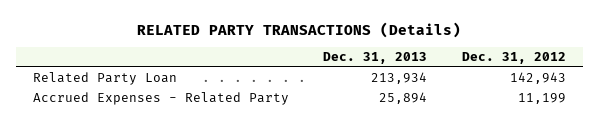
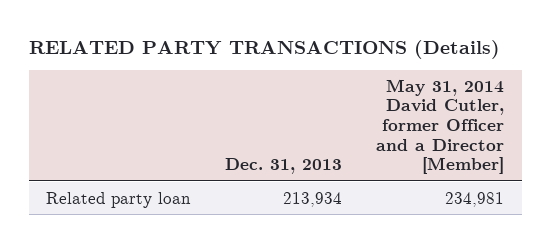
- | Dec. 31, 2013 | Dec. 31, 2012
+ | Dec. 31, 2013 | May 31, 2014 David Cutler, former Officer and a Director [Member]
- Related Party Loan | 213,934 | 142,943
- Accrued Expenses - Related Party | 25,894 | 11,199
+ Related party loan | 213,934 | 234,981

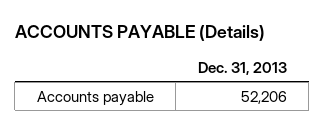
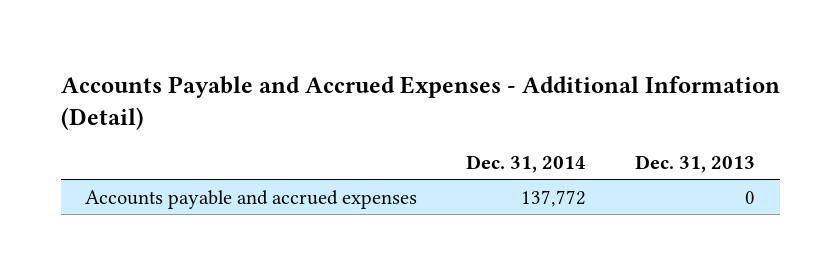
- ACCOUNTS PAYABLE (Details)
+ Accounts Payable and Accrued Expenses - Additional Information (Detail)
- | Dec. 31, 2013
+ | Dec. 31, 2014 | Dec. 31, 2013
- Accounts payable | 52,206
+ Accounts payable and accrued expenses | 137,772 | 0

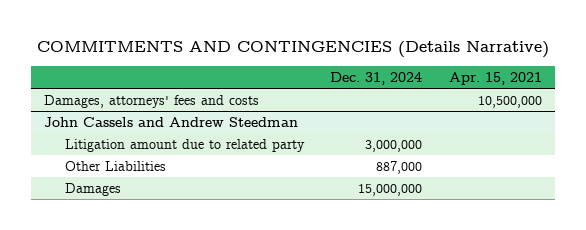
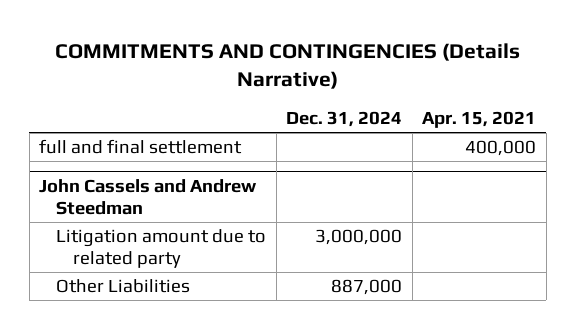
- Damages, attorneys' fees and costs | | 10,500,000
+ full and final settlement | | 400,000
@ John Cassels and Andrew Steedman
- Damages | 15,000,000 |

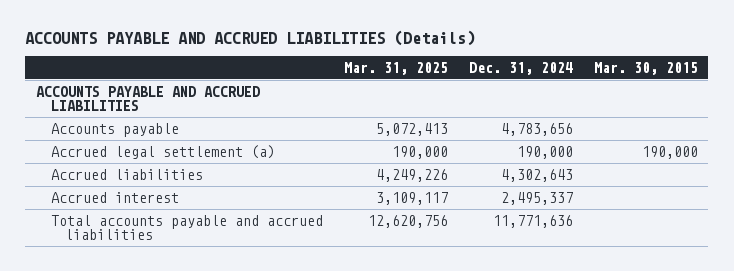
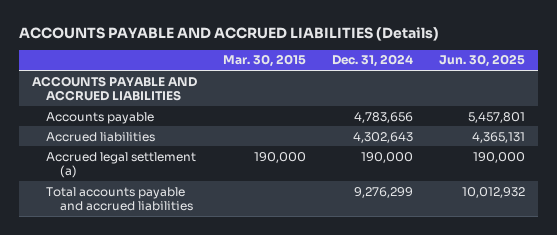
- | Mar. 31, 2025 | Dec. 31, 2024 | Mar. 30, 2015
+ | Mar. 30, 2015 | Dec. 31, 2024 | Jun. 30, 2025
- Accrued interest | 3,109,117 | 2,495,337 |
- Total accounts payable and accrued liabilities | 12,620,756 | 11,771,636 |
moved down: Accrued legal settlement (a) | 190,000 | 190,000 | 190,000
+ Total accounts payable and accrued liabilities | | 9,276,299 | 10,012,932

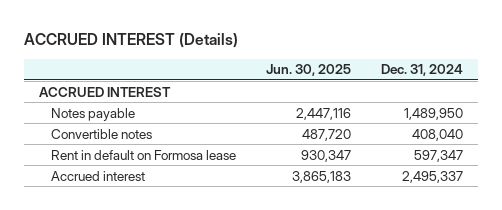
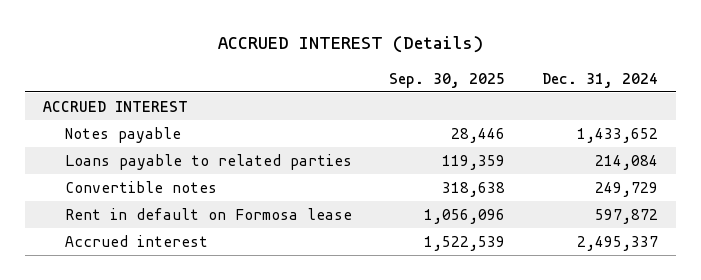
- | Jun. 30, 2025 | Dec. 31, 2024
+ | Sep. 30, 2025 | Dec. 31, 2024
- Notes payable | 2,447,116 | 1,489,950
- Convertible notes | 487,720 | 408,040
- Rent in default on Formosa lease | 930,347 | 597,347
+ Notes payable | 28,446 | 1,433,652
+ Loans payable to related parties | 119,359 | 214,084
+ Convertible notes | 318,638 | 249,729
+ Rent in default on Formosa lease | 1,056,096 | 597,872

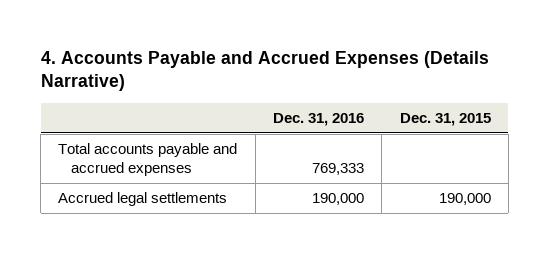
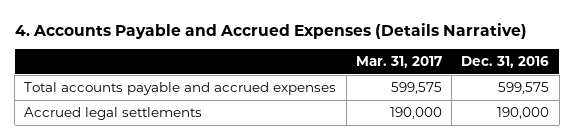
- | Dec. 31, 2016 | Dec. 31, 2015
+ | Mar. 31, 2017 | Dec. 31, 2016
- Total accounts payable and accrued expenses | 769,333 |
+ Total accounts payable and accrued expenses | 599,575 | 599,575

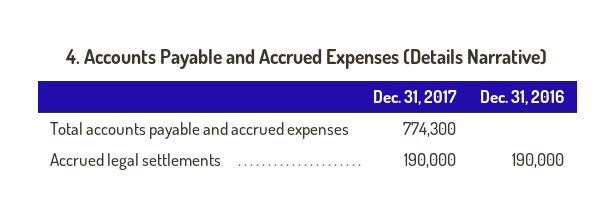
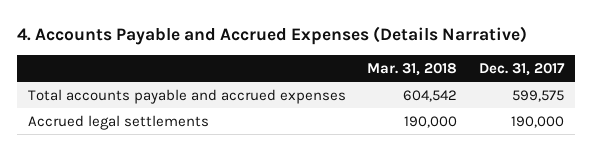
- | Dec. 31, 2017 | Dec. 31, 2016
+ | Mar. 31, 2018 | Dec. 31, 2017
- Total accounts payable and accrued expenses | 774,300 |
+ Total accounts payable and accrued expenses | 604,542 | 599,575

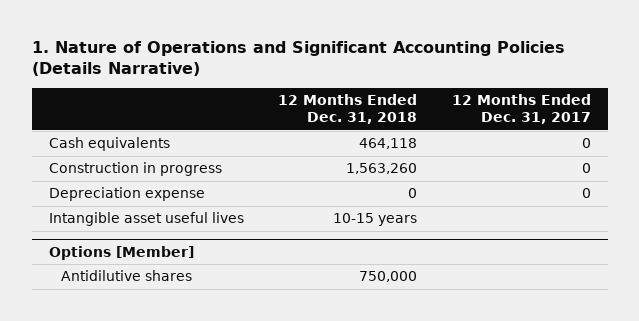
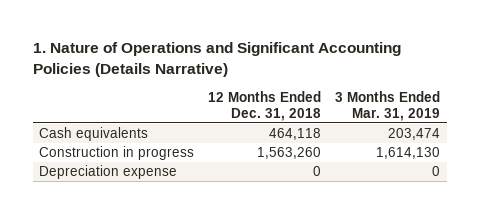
- | 12 Months Ended Dec. 31, 2018 | 12 Months Ended Dec. 31, 2017
+ | 12 Months Ended Dec. 31, 2018 | 3 Months Ended Mar. 31, 2019
- Intangible asset useful lives | 10-15 years |
- Options [Member]
- Antidilutive shares | 750,000 |

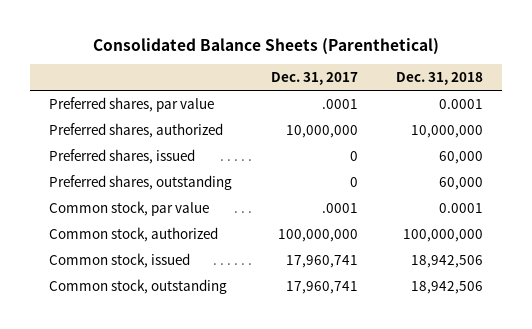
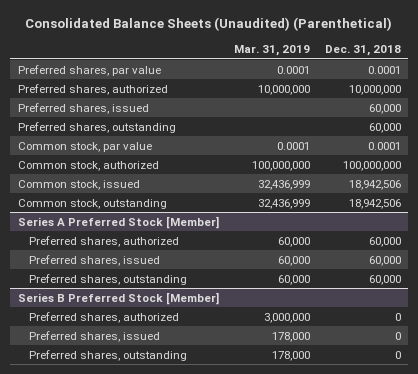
- Consolidated Balance Sheets (Parenthetical)
+ Consolidated Balance Sheets (Unaudited) (Parenthetical)
- | Dec. 31, 2017 | Dec. 31, 2018
+ | Mar. 31, 2019 | Dec. 31, 2018
+ Series A Preferred Stock [Member]
+ Preferred shares, authorized | 60,000 | 60,000
+ Preferred shares, issued | 60,000 | 60,000
+ Preferred shares, outstanding | 60,000 | 60,000
+ Series B Preferred Stock [Member]
+ Preferred shares, authorized | 3,000,000 | 0
+ Preferred shares, issued | 178,000 | 0
+ Preferred shares, outstanding | 178,000 | 0

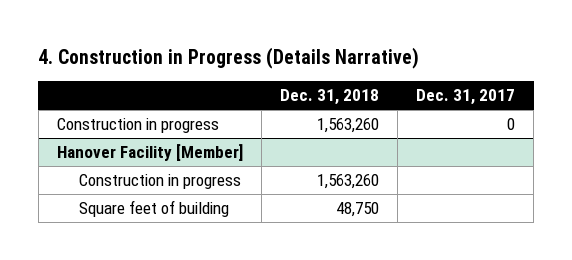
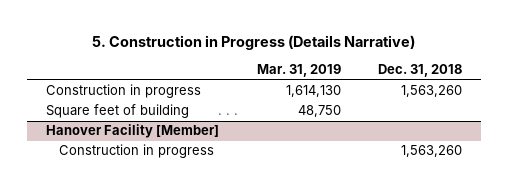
- 4. Construction in Progress (Details Narrative)
+ 5. Construction in Progress (Details Narrative)
- | Dec. 31, 2018 | Dec. 31, 2017
+ | Mar. 31, 2019 | Dec. 31, 2018
+ Square feet of building | 48,750 |
@ Hanover Facility [Member]
- Square feet of building | 48,750 |

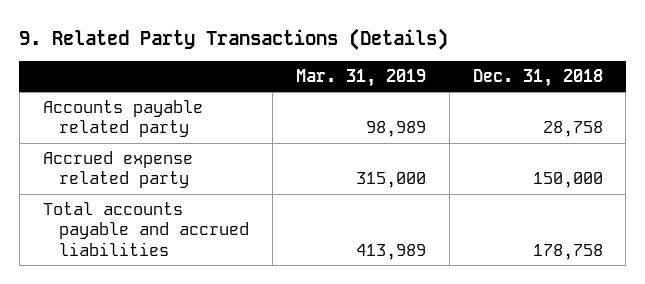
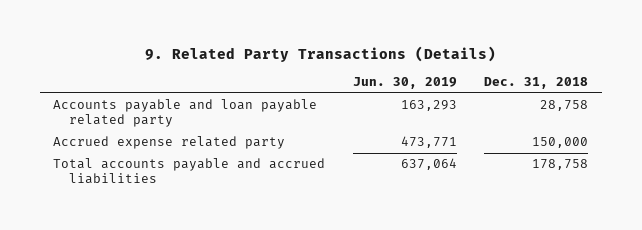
- | Mar. 31, 2019 | Dec. 31, 2018
+ | Jun. 30, 2019 | Dec. 31, 2018
- Accounts payable related party | 98,989 | 28,758
+ Accounts payable and loan payable related party | 163,293 | 28,758

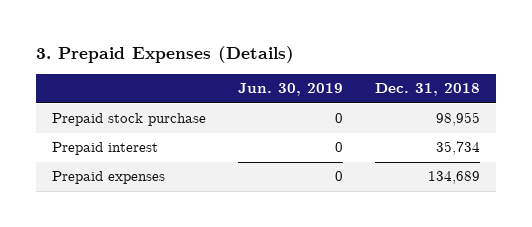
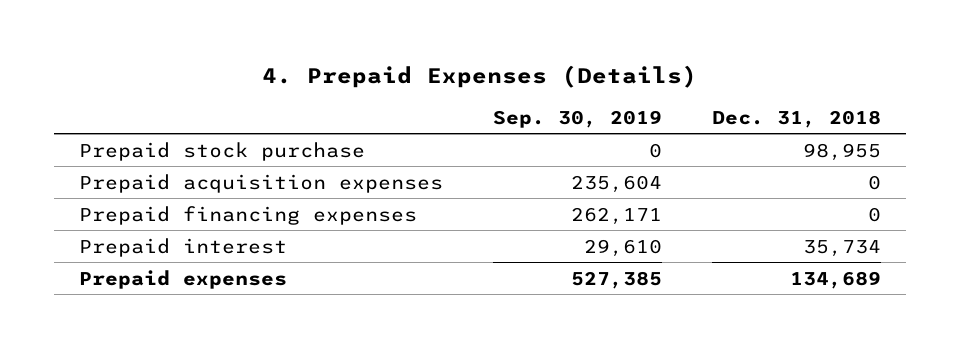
- 3. Prepaid Expenses (Details)
+ 4. Prepaid Expenses (Details)
- | Jun. 30, 2019 | Dec. 31, 2018
+ | Sep. 30, 2019 | Dec. 31, 2018
+ Prepaid acquisition expenses | 235,604 | 0
+ Prepaid financing expenses | 262,171 | 0

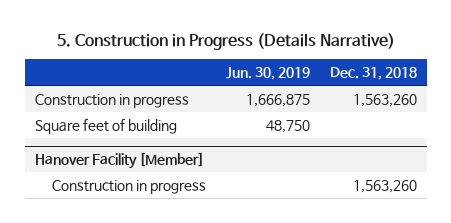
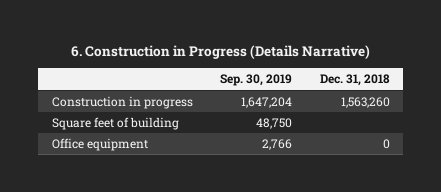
- 5. Construction in Progress (Details Narrative)
+ 6. Construction in Progress (Details Narrative)
- | Jun. 30, 2019 | Dec. 31, 2018
+ | Sep. 30, 2019 | Dec. 31, 2018
- Hanover Facility [Member]
- Construction in progress | | 1,563,260
+ Office equipment | 2,766 | 0

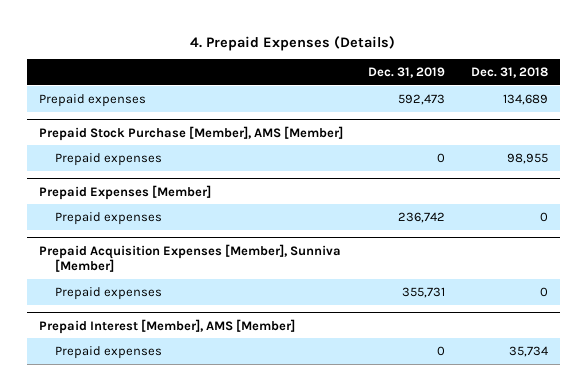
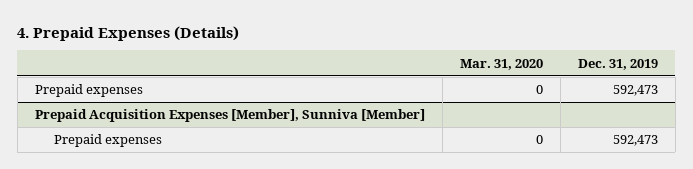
- | Dec. 31, 2019 | Dec. 31, 2018
+ | Mar. 31, 2020 | Dec. 31, 2019
- Prepaid Stock Purchase [Member], AMS [Member]
- Prepaid expenses | 0 | 98,955
- Prepaid Expenses [Member]
- Prepaid expenses | 236,742 | 0
@ Prepaid Acquisition Expenses [Member], Sunniva [Member]
- Prepaid expenses | 355,731 | 0
- Prepaid Interest [Member], AMS [Member]
- Prepaid expenses | 0 | 35,734
@ Prepaid Acquisition Expenses [Member], Sunniva [Member]
+ Prepaid expenses | 0 | 592,473

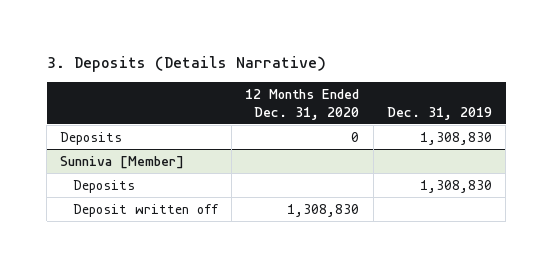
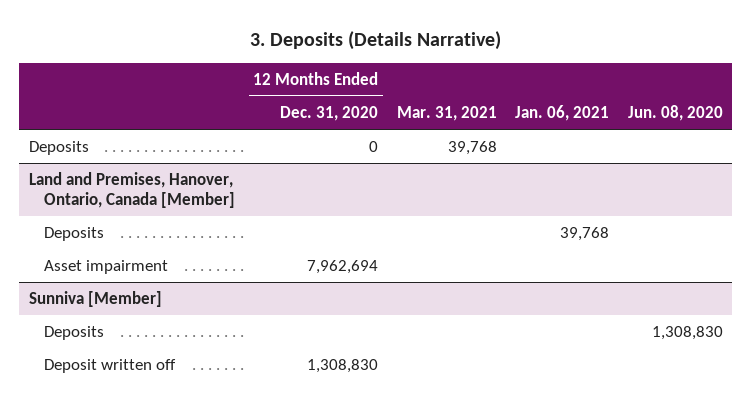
- | 12 Months Ended Dec. 31, 2020 | Dec. 31, 2019
+ | 12 Months Ended Dec. 31, 2020 | Mar. 31, 2021 | Jan. 06, 2021 | Jun. 08, 2020
+ Land and Premises, Hanover, Ontario, Canada [Member]
+ Deposits | | | 39,768 |
+ Asset impairment | 7,962,694 | | |

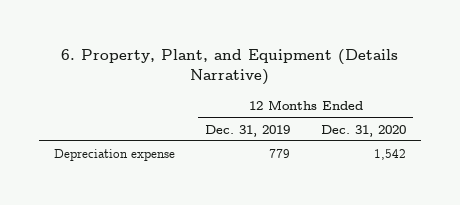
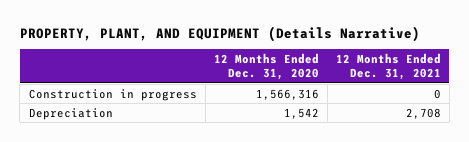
- 6. Property, Plant, and Equipment (Details Narrative)
+ PROPERTY, PLANT, AND EQUIPMENT (Details Narrative)
- | 12 Months Ended Dec. 31, 2019 | 12 Months Ended Dec. 31, 2020
+ | 12 Months Ended Dec. 31, 2020 | 12 Months Ended Dec. 31, 2021
- Depreciation expense | 779 | 1,542
+ Construction in progress | 1,566,316 | 0
+ Depreciation | 1,542 | 2,708

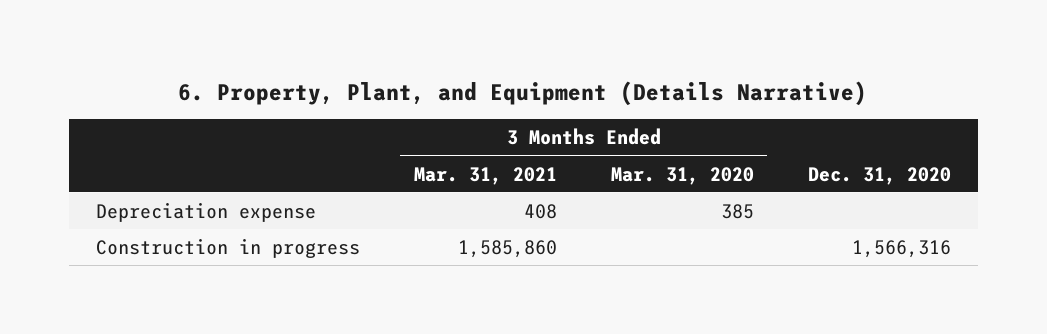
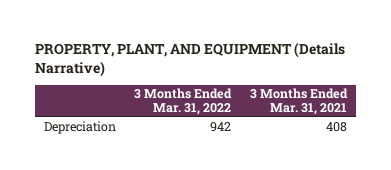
- 6. Property, Plant, and Equipment (Details Narrative)
+ PROPERTY, PLANT, AND EQUIPMENT (Details Narrative)
- | 3 Months Ended Mar. 31, 2021 | 3 Months Ended Mar. 31, 2020 | Dec. 31, 2020
+ | 3 Months Ended Mar. 31, 2022 | 3 Months Ended Mar. 31, 2021
- Depreciation expense | 408 | 385 |
- Construction in progress | 1,585,860 | | 1,566,316
+ Depreciation | 942 | 408

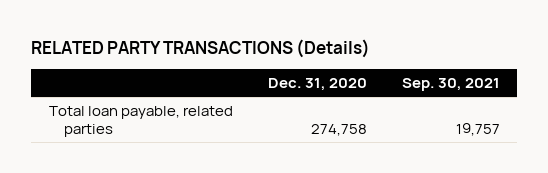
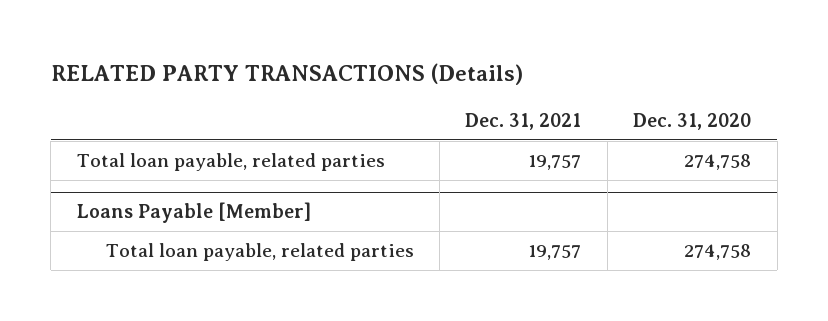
- | Dec. 31, 2020 | Sep. 30, 2021
+ | Dec. 31, 2021 | Dec. 31, 2020
+ Loans Payable [Member]
+ Total loan payable, related parties | 19,757 | 274,758

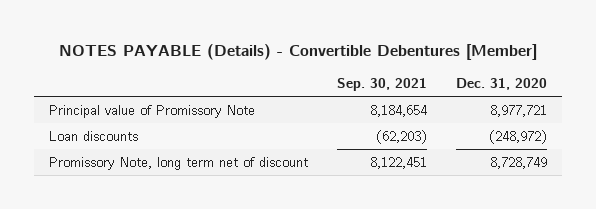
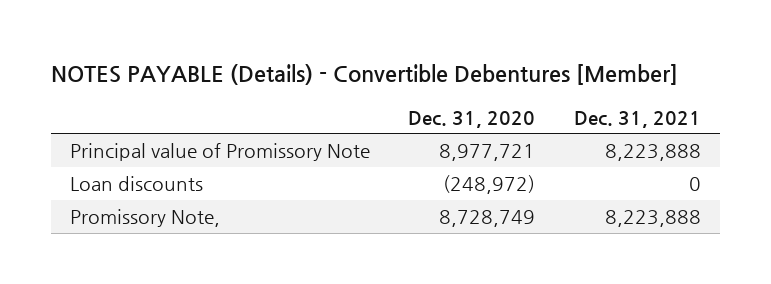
- | Sep. 30, 2021 | Dec. 31, 2020
+ | Dec. 31, 2020 | Dec. 31, 2021
- Promissory Note, long term net of discount | 8,122,451 | 8,728,749
+ Promissory Note, | 8,728,749 | 8,223,888

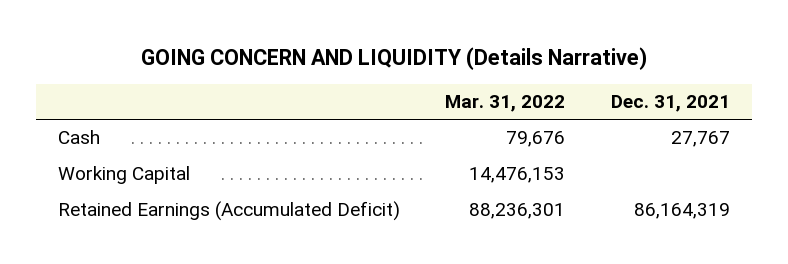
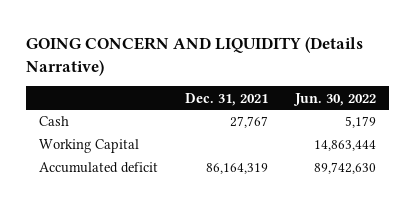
- | Mar. 31, 2022 | Dec. 31, 2021
+ | Dec. 31, 2021 | Jun. 30, 2022
- Retained Earnings (Accumulated Deficit) | 88,236,301 | 86,164,319
+ Accumulated deficit | 86,164,319 | 89,742,630

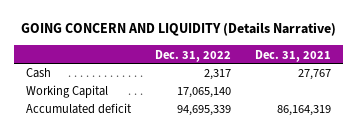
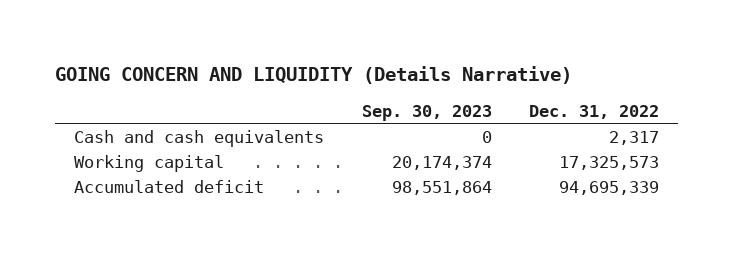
- | Dec. 31, 2022 | Dec. 31, 2021
+ | Sep. 30, 2023 | Dec. 31, 2022
- Cash | 2,317 | 27,767
- Working Capital | 17,065,140 |
+ Cash and cash equivalents | 0 | 2,317
+ Working capital | 20,174,374 | 17,325,573

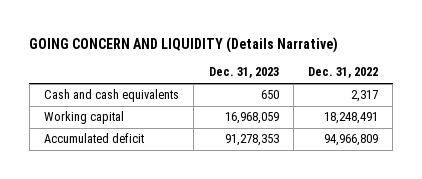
- | Sep. 30, 2023 | Dec. 31, 2022
+ | Dec. 31, 2023 | Dec. 31, 2022
- Working capital | 20,174,374 | 17,325,573
- Accumulated deficit | 98,551,864 | 94,695,339
+ Working capital | 16,968,059 | 18,248,491
+ Accumulated deficit | 91,278,353 | 94,966,809

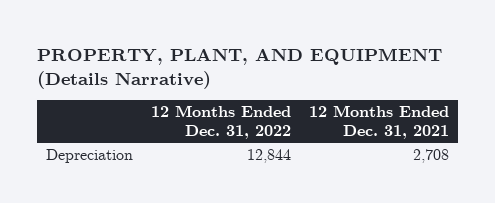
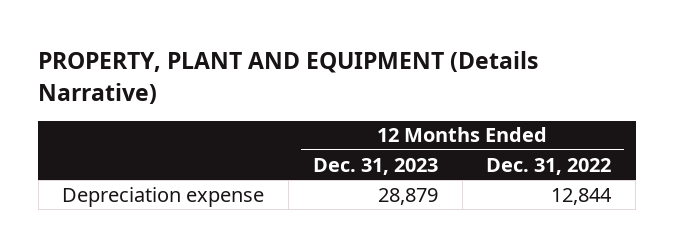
- PROPERTY, PLANT, AND EQUIPMENT (Details Narrative)
+ PROPERTY, PLANT AND EQUIPMENT (Details Narrative)
- | 12 Months Ended Dec. 31, 2022 | 12 Months Ended Dec. 31, 2021
+ | 12 Months Ended Dec. 31, 2023 | 12 Months Ended Dec. 31, 2022
- Depreciation | 12,844 | 2,708
+ Depreciation expense | 28,879 | 12,844

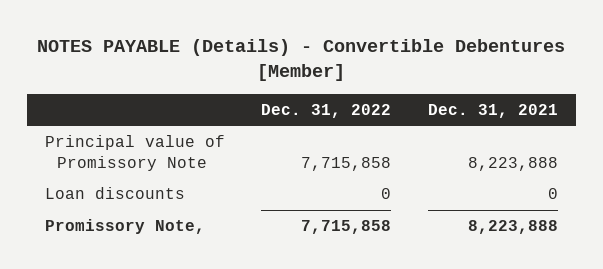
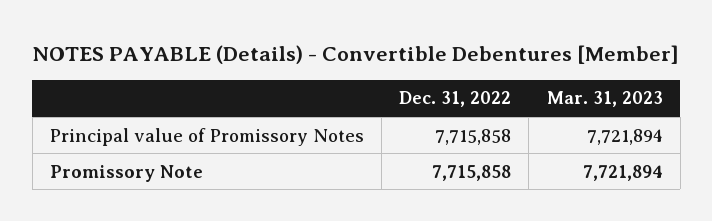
- | Dec. 31, 2022 | Dec. 31, 2021
+ | Dec. 31, 2022 | Mar. 31, 2023
- Principal value of Promissory Note | 7,715,858 | 8,223,888
- Loan discounts | 0 | 0
- Promissory Note, | 7,715,858 | 8,223,888
+ Principal value of Promissory Notes | 7,715,858 | 7,721,894
+ Promissory Note | 7,715,858 | 7,721,894

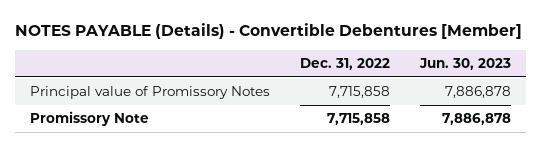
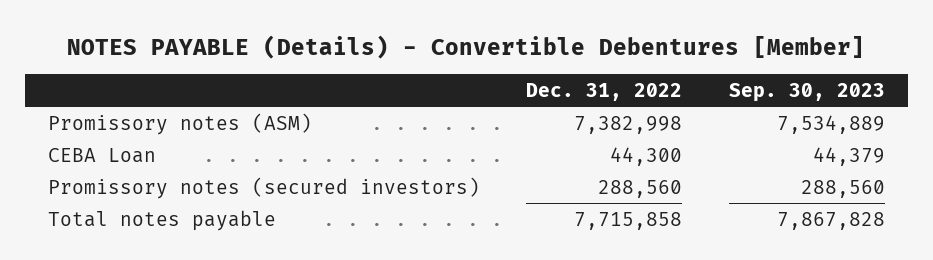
- | Dec. 31, 2022 | Jun. 30, 2023
+ | Dec. 31, 2022 | Sep. 30, 2023
- Principal value of Promissory Notes | 7,715,858 | 7,886,878
- Promissory Note | 7,715,858 | 7,886,878
+ Promissory notes (ASM) | 7,382,998 | 7,534,889
+ CEBA Loan | 44,300 | 44,379
+ Promissory notes (secured investors) | 288,560 | 288,560
+ Total notes payable | 7,715,858 | 7,867,828

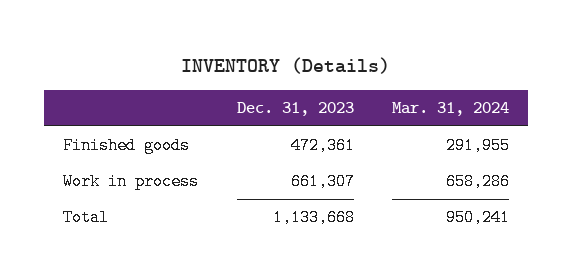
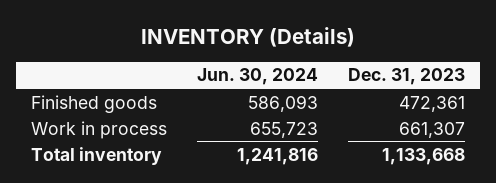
- | Dec. 31, 2023 | Mar. 31, 2024
+ | Jun. 30, 2024 | Dec. 31, 2023
- Total | 1,133,668 | 950,241
+ Total inventory | 1,241,816 | 1,133,668

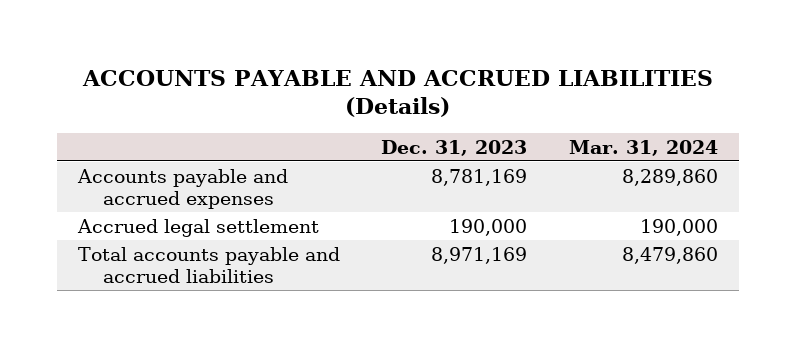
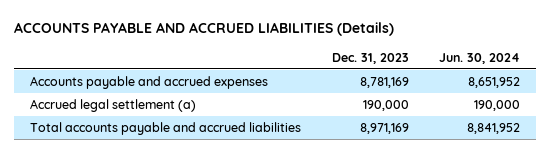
- | Dec. 31, 2023 | Mar. 31, 2024
+ | Dec. 31, 2023 | Jun. 30, 2024
- Accrued legal settlement | 190,000 | 190,000
+ Accrued legal settlement (a) | 190,000 | 190,000

